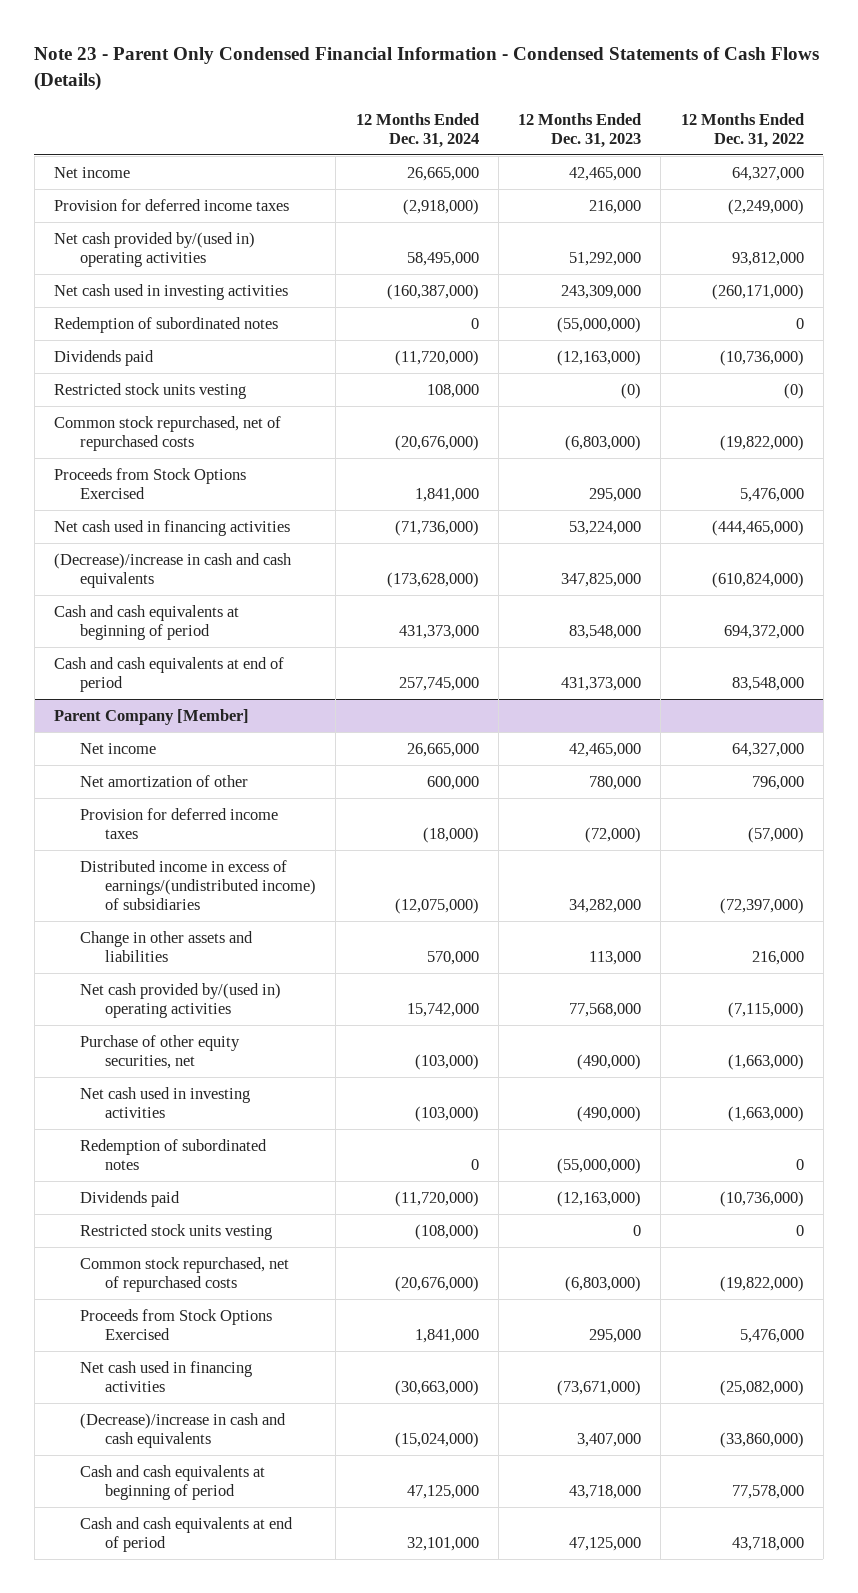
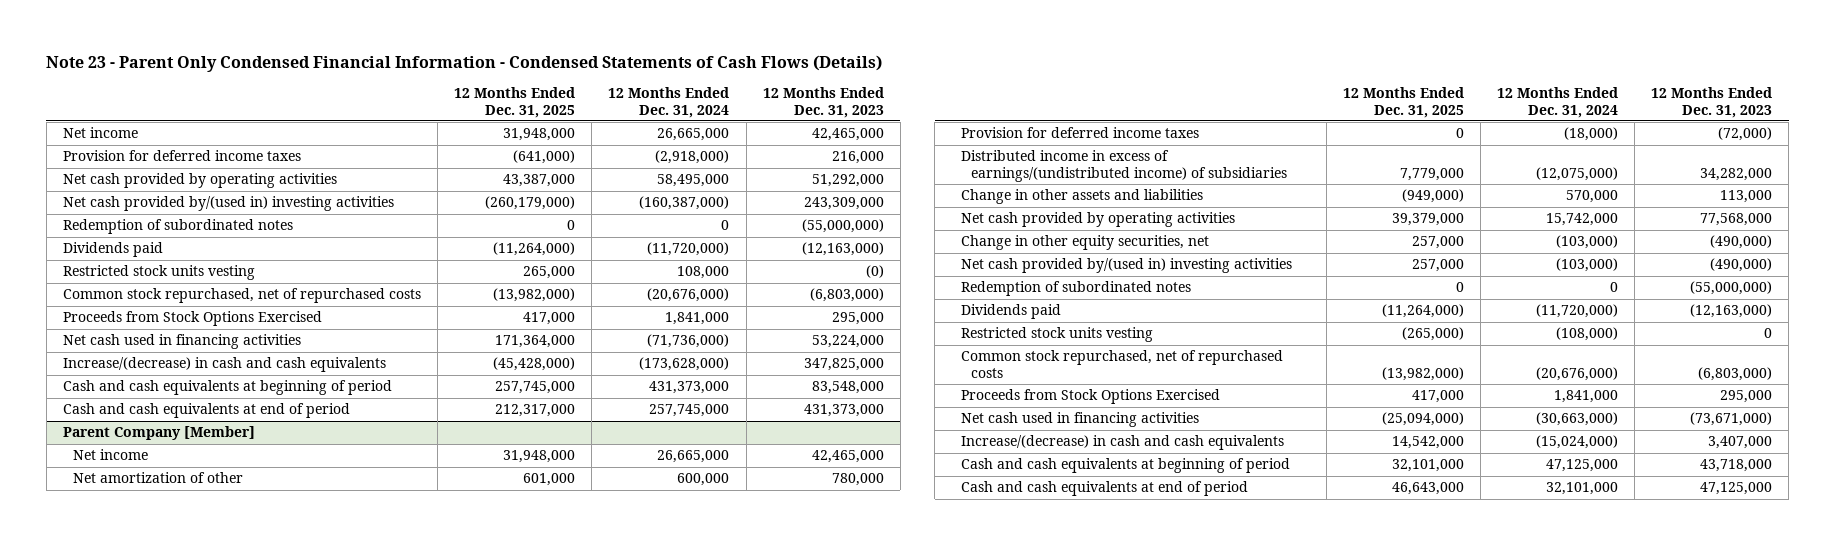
- | 12 Months Ended Dec. 31, 2024 | 12 Months Ended Dec. 31, 2023 | 12 Months Ended Dec. 31, 2022
+ | 12 Months Ended Dec. 31, 2025 | 12 Months Ended Dec. 31, 2024 | 12 Months Ended Dec. 31, 2023
- Net cash provided by/(used in) operating activities | 58,495,000 | 51,292,000 | 93,812,000
- Net cash used in investing activities | (160,387,000) | 243,309,000 | (260,171,000)
+ Net cash provided by operating activities | 43,387,000 | 58,495,000 | 51,292,000
+ Net cash provided by/(used in) investing activities | (260,179,000) | (160,387,000) | 243,309,000
- (Decrease)/increase in cash and cash equivalents | (173,628,000) | 347,825,000 | (610,824,000)
+ Increase/(decrease) in cash and cash equivalents | (45,428,000) | (173,628,000) | 347,825,000
@ Parent Company [Member]
- Net cash provided by/(used in) operating activities | 15,742,000 | 77,568,000 | (7,115,000)
- Purchase of other equity securities, net | (103,000) | (490,000) | (1,663,000)
- Net cash used in investing activities | (103,000) | (490,000) | (1,663,000)
+ Net cash provided by operating activities | 39,379,000 | 15,742,000 | 77,568,000
+ Change in other equity securities, net | 257,000 | (103,000) | (490,000)
+ Net cash provided by/(used in) investing activities | 257,000 | (103,000) | (490,000)
- (Decrease)/increase in cash and cash equivalents | (15,024,000) | 3,407,000 | (33,860,000)
+ Increase/(decrease) in cash and cash equivalents | 14,542,000 | (15,024,000) | 3,407,000

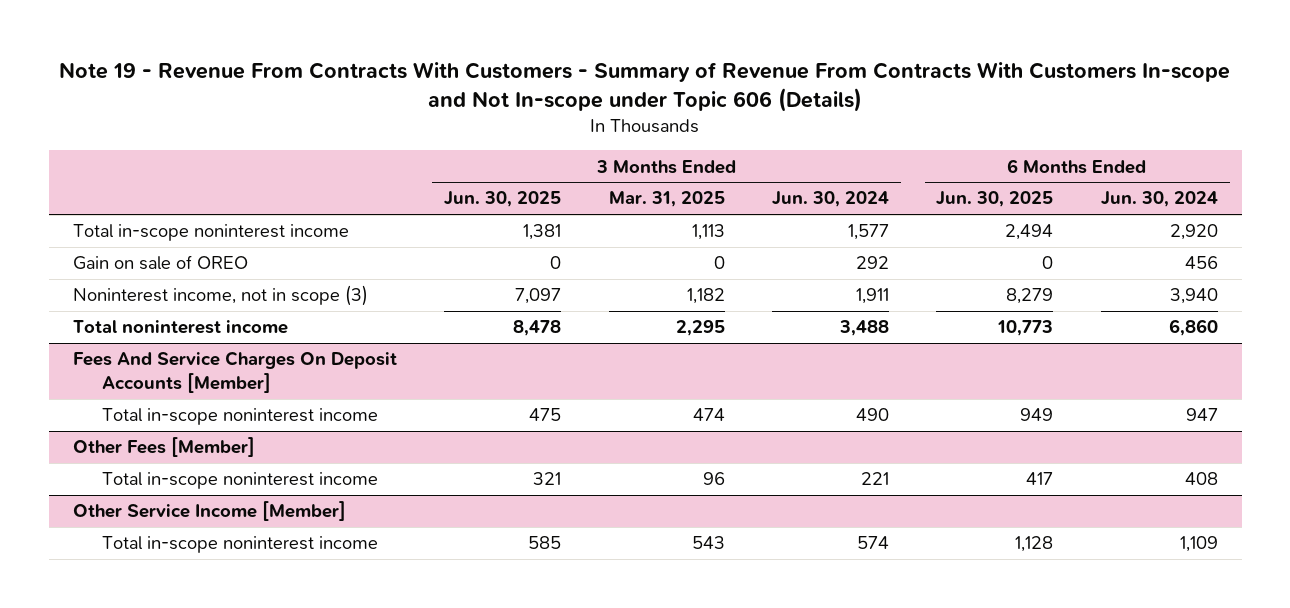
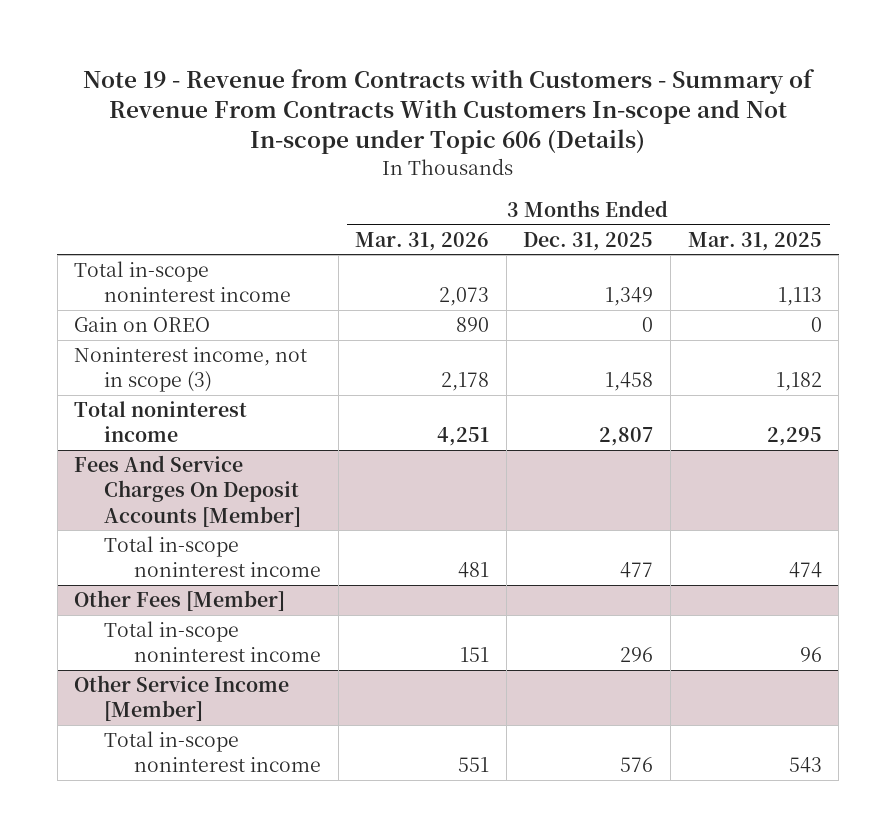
- Note 19 - Revenue From Contracts With Customers - Summary of Revenue From Contracts With Customers In-scope and Not In-scope under Topic 606 (Details)
+ Note 19 - Revenue from Contracts with Customers - Summary of Revenue From Contracts With Customers In-scope and Not In-scope under Topic 606 (Details)
- | 3 Months Ended Jun. 30, 2025 | 3 Months Ended Mar. 31, 2025 | 3 Months Ended Jun. 30, 2024 | 6 Months Ended Jun. 30, 2025 | 6 Months Ended Jun. 30, 2024
+ | 3 Months Ended Mar. 31, 2026 | 3 Months Ended Dec. 31, 2025 | 3 Months Ended Mar. 31, 2025
- Gain on sale of OREO | 0 | 0 | 292 | 0 | 456
+ Gain on OREO | 890 | 0 | 0

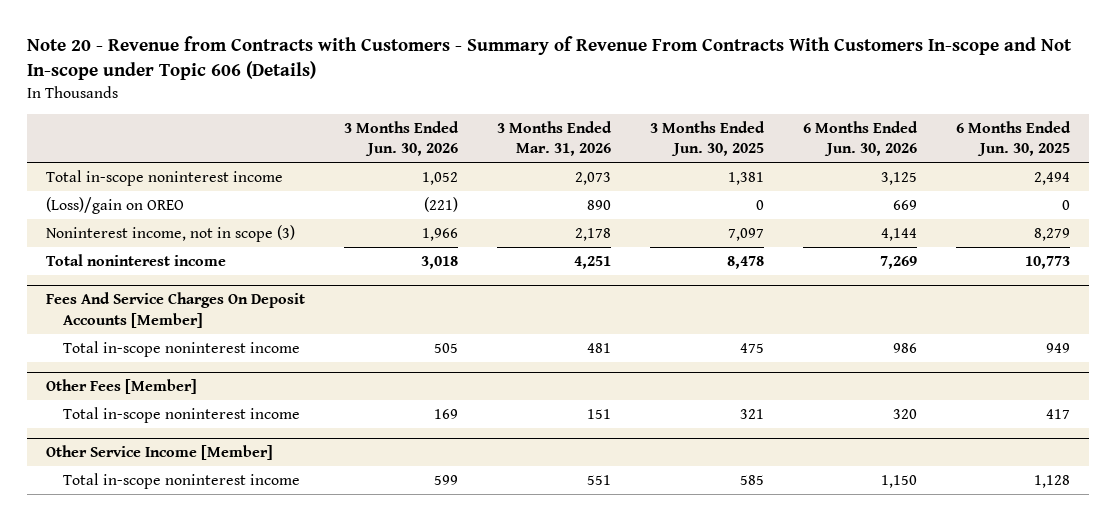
- Note 19 - Revenue from Contracts with Customers - Summary of Revenue From Contracts With Customers In-scope and Not In-scope under Topic 606 (Details)
+ Note 20 - Revenue from Contracts with Customers - Summary of Revenue From Contracts With Customers In-scope and Not In-scope under Topic 606 (Details)
- | 3 Months Ended Mar. 31, 2026 | 3 Months Ended Dec. 31, 2025 | 3 Months Ended Mar. 31, 2025
+ | 3 Months Ended Jun. 30, 2026 | 3 Months Ended Mar. 31, 2026 | 3 Months Ended Jun. 30, 2025 | 6 Months Ended Jun. 30, 2026 | 6 Months Ended Jun. 30, 2025
- Gain on OREO | 890 | 0 | 0
+ (Loss)/gain on OREO | (221) | 890 | 0 | 669 | 0

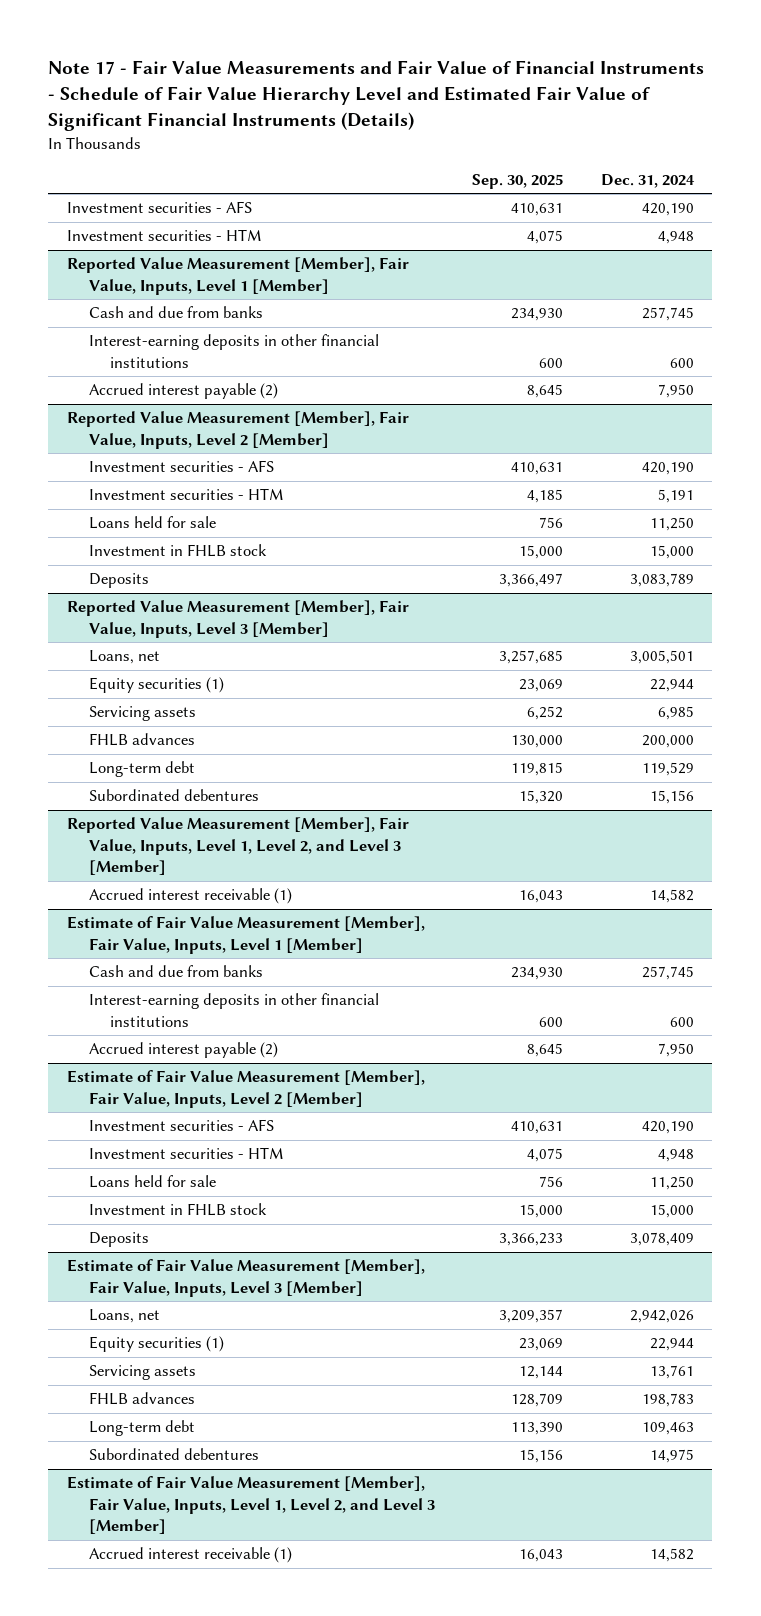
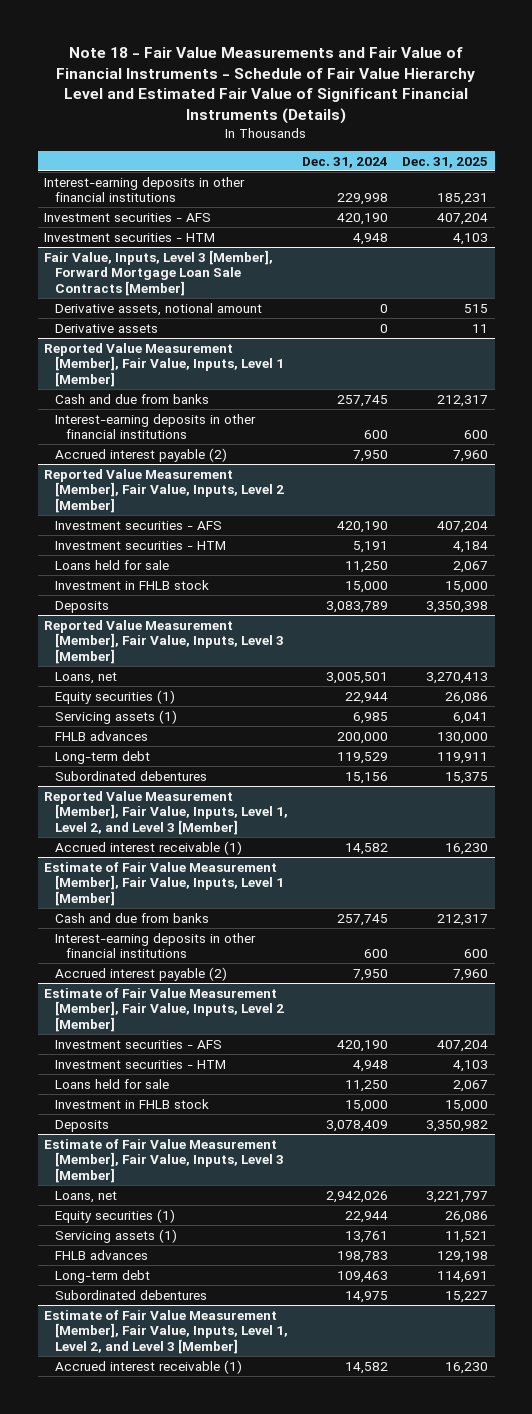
- Note 17 - Fair Value Measurements and Fair Value of Financial Instruments - Schedule of Fair Value Hierarchy Level and Estimated Fair Value of Significant Financial Instruments (Details)
+ Note 18 - Fair Value Measurements and Fair Value of Financial Instruments - Schedule of Fair Value Hierarchy Level and Estimated Fair Value of Significant Financial Instruments (Details)
- | Sep. 30, 2025 | Dec. 31, 2024
+ | Dec. 31, 2024 | Dec. 31, 2025
+ Interest-earning deposits in other financial institutions | 229,998 | 185,231
+ Fair Value, Inputs, Level 3 [Member], Forward Mortgage Loan Sale Contracts [Member]
+ Derivative assets, notional amount | 0 | 515
+ Derivative assets | 0 | 11
@ Reported Value Measurement [Member], Fair Value, Inputs, Level 3 [Member]
- Servicing assets | 6,252 | 6,985
+ Servicing assets (1) | 6,985 | 6,041
@ Estimate of Fair Value Measurement [Member], Fair Value, Inputs, Level 3 [Member]
- Servicing assets | 12,144 | 13,761
+ Servicing assets (1) | 13,761 | 11,521

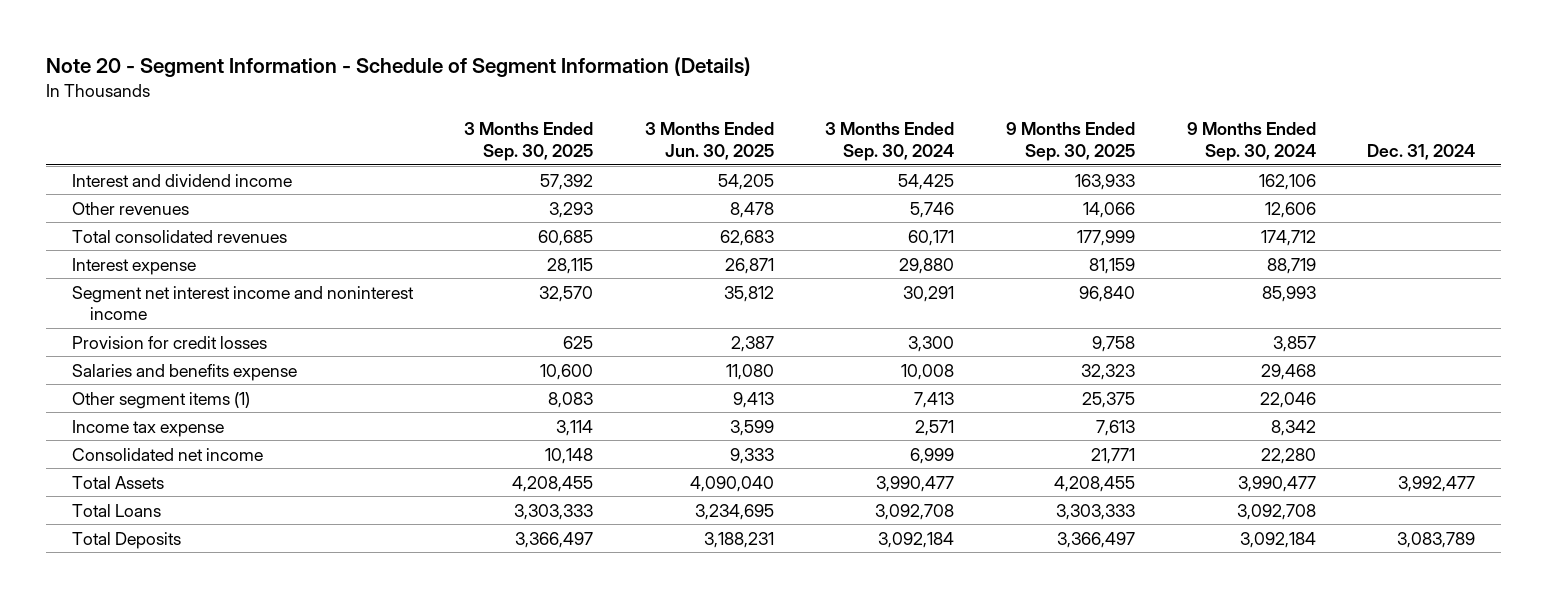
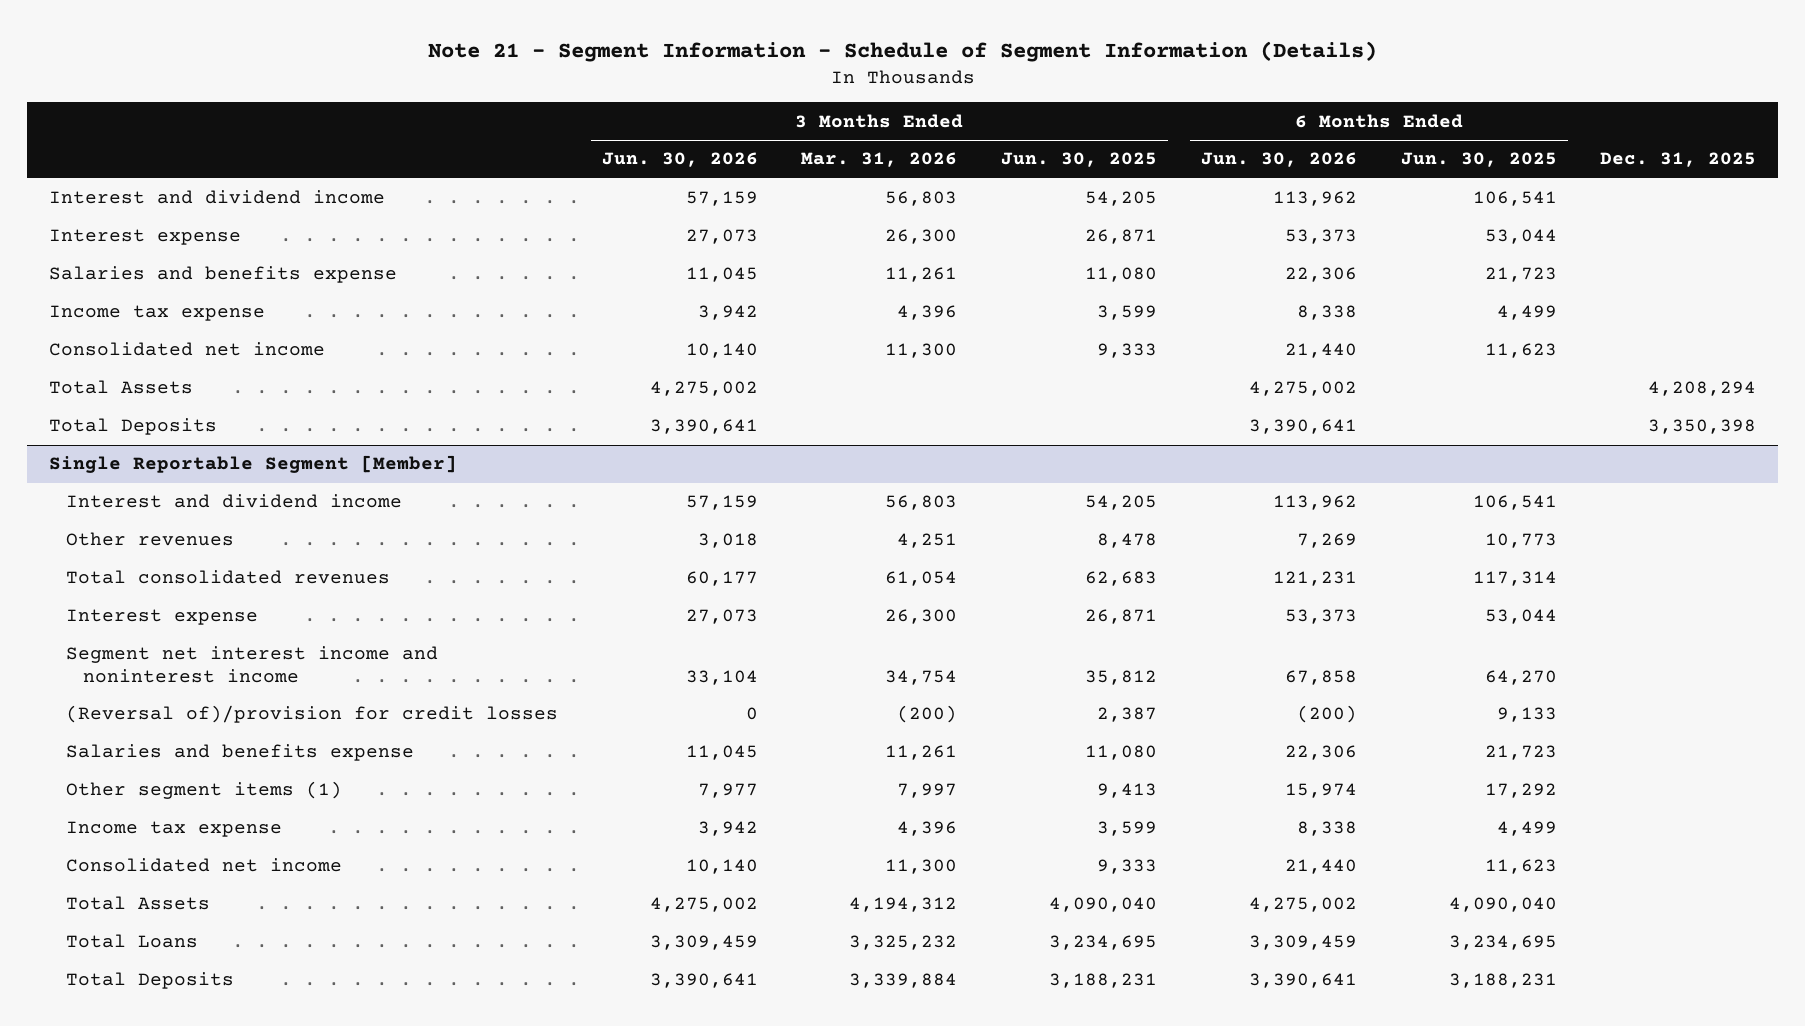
- Note 20 - Segment Information - Schedule of Segment Information (Details)
+ Note 21 - Segment Information - Schedule of Segment Information (Details)
- | 3 Months Ended Sep. 30, 2025 | 3 Months Ended Jun. 30, 2025 | 3 Months Ended Sep. 30, 2024 | 9 Months Ended Sep. 30, 2025 | 9 Months Ended Sep. 30, 2024 | Dec. 31, 2024
+ | 3 Months Ended Jun. 30, 2026 | 3 Months Ended Mar. 31, 2026 | 3 Months Ended Jun. 30, 2025 | 6 Months Ended Jun. 30, 2026 | 6 Months Ended Jun. 30, 2025 | Dec. 31, 2025
+ Interest expense | 27,073 | 26,300 | 26,871 | 53,373 | 53,044 |
+ Salaries and benefits expense | 11,045 | 11,261 | 11,080 | 22,306 | 21,723 |
+ Income tax expense | 3,942 | 4,396 | 3,599 | 8,338 | 4,499 |
+ Consolidated net income | 10,140 | 11,300 | 9,333 | 21,440 | 11,623 |
+ Total Assets | 4,275,002 | | | 4,275,002 | | 4,208,294
+ Total Deposits | 3,390,641 | | | 3,390,641 | | 3,350,398
+ Single Reportable Segment [Member]
+ Interest and dividend income | 57,159 | 56,803 | 54,205 | 113,962 | 106,541 |
- Provision for credit losses | 625 | 2,387 | 3,300 | 9,758 | 3,857 |
+ (Reversal of)/provision for credit losses | 0 | (200) | 2,387 | (200) | 9,133 |

